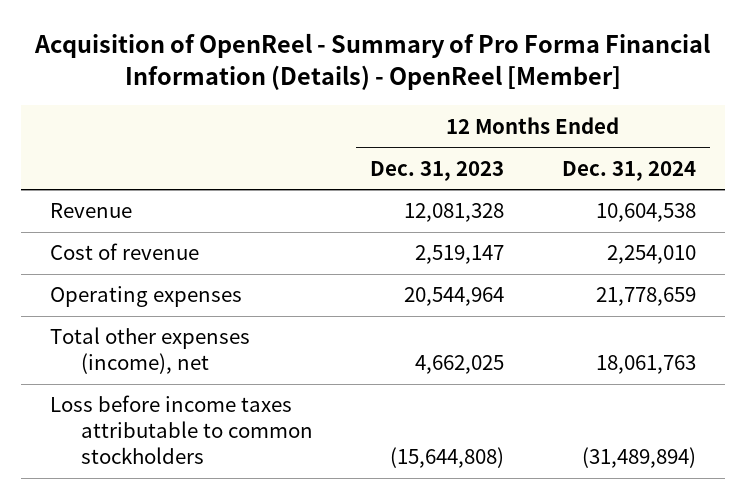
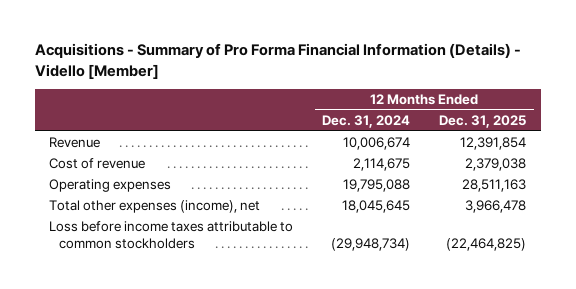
- Acquisition of OpenReel - Summary of Pro Forma Financial Information (Details) - OpenReel [Member]
+ Acquisitions - Summary of Pro Forma Financial Information (Details) - Vidello [Member]
- | 12 Months Ended Dec. 31, 2023 | 12 Months Ended Dec. 31, 2024
+ | 12 Months Ended Dec. 31, 2024 | 12 Months Ended Dec. 31, 2025
- Revenue | 12,081,328 | 10,604,538
- Cost of revenue | 2,519,147 | 2,254,010
- Operating expenses | 20,544,964 | 21,778,659
- Total other expenses (income), net | 4,662,025 | 18,061,763
- Loss before income taxes attributable to common stockholders | (15,644,808) | (31,489,894)
+ Revenue | 10,006,674 | 12,391,854
+ Cost of revenue | 2,114,675 | 2,379,038
+ Operating expenses | 19,795,088 | 28,511,163
+ Total other expenses (income), net | 18,045,645 | 3,966,478
+ Loss before income taxes attributable to common stockholders | (29,948,734) | (22,464,825)

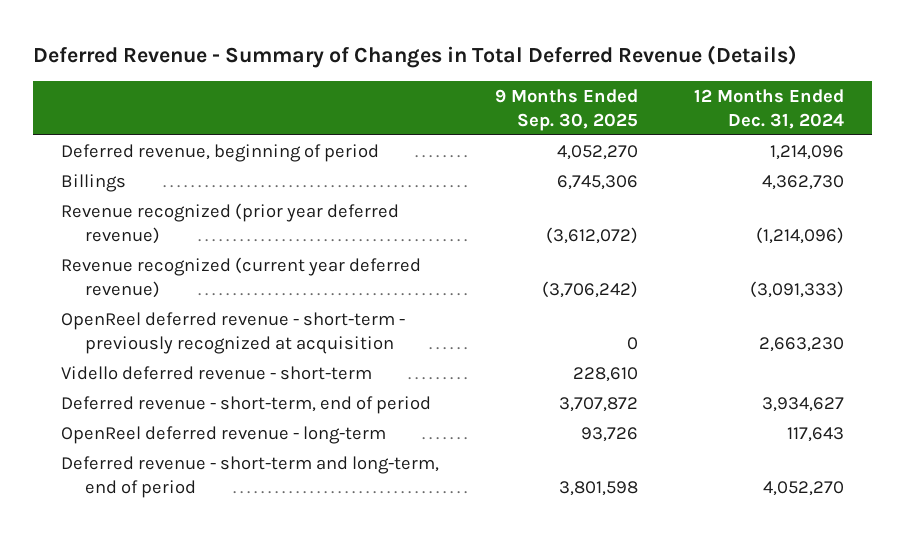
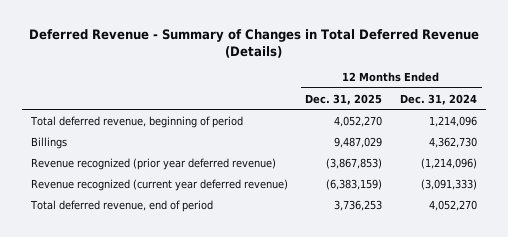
- | 9 Months Ended Sep. 30, 2025 | 12 Months Ended Dec. 31, 2024
+ | 12 Months Ended Dec. 31, 2025 | 12 Months Ended Dec. 31, 2024
- Deferred revenue, beginning of period | 4,052,270 | 1,214,096
+ Total deferred revenue, beginning of period | 4,052,270 | 1,214,096
- OpenReel deferred revenue - short-term - previously recognized at acquisition | 0 | 2,663,230
- Vidello deferred revenue - short-term | 228,610 |
- Deferred revenue - short-term, end of period | 3,707,872 | 3,934,627
- OpenReel deferred revenue - long-term | 93,726 | 117,643
- Deferred revenue - short-term and long-term, end of period | 3,801,598 | 4,052,270
+ Total deferred revenue, end of period | 3,736,253 | 4,052,270

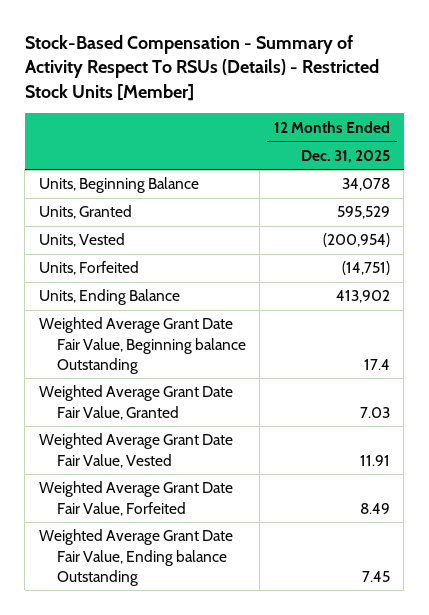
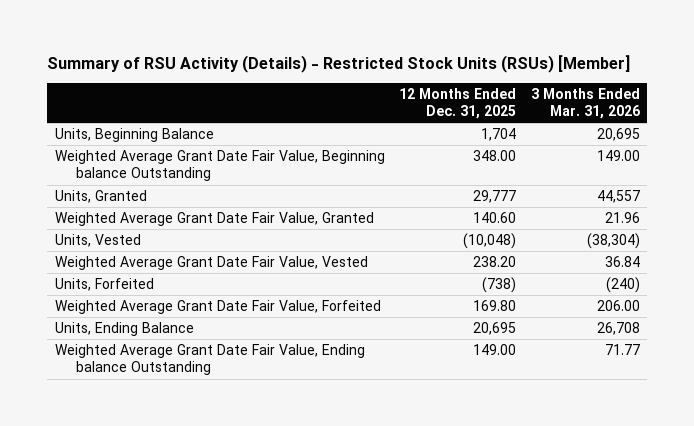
- Stock-Based Compensation - Summary of Activity Respect To RSUs (Details) - Restricted Stock Units [Member]
+ Summary of RSU Activity (Details) - Restricted Stock Units (RSUs) [Member]
- | 12 Months Ended Dec. 31, 2025
+ | 12 Months Ended Dec. 31, 2025 | 3 Months Ended Mar. 31, 2026
- Units, Beginning Balance | 34,078
- Units, Granted | 595,529
- Units, Vested | (200,954)
- Units, Forfeited | (14,751)
- Units, Ending Balance | 413,902
- Weighted Average Grant Date Fair Value, Beginning balance Outstanding | 17.4
- Weighted Average Grant Date Fair Value, Granted | 7.03
- Weighted Average Grant Date Fair Value, Vested | 11.91
- Weighted Average Grant Date Fair Value, Forfeited | 8.49
- Weighted Average Grant Date Fair Value, Ending balance Outstanding | 7.45
+ Units, Beginning Balance | 1,704 | 20,695
+ Weighted Average Grant Date Fair Value, Beginning balance Outstanding | 348.00 | 149.00
+ Units, Granted | 29,777 | 44,557
+ Weighted Average Grant Date Fair Value, Granted | 140.60 | 21.96
+ Units, Vested | (10,048) | (38,304)
+ Weighted Average Grant Date Fair Value, Vested | 238.20 | 36.84
+ Units, Forfeited | (738) | (240)
+ Weighted Average Grant Date Fair Value, Forfeited | 169.80 | 206.00
+ Units, Ending Balance | 20,695 | 26,708
+ Weighted Average Grant Date Fair Value, Ending balance Outstanding | 149.00 | 71.77

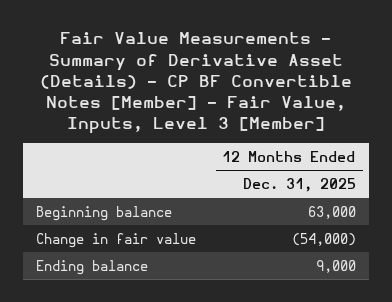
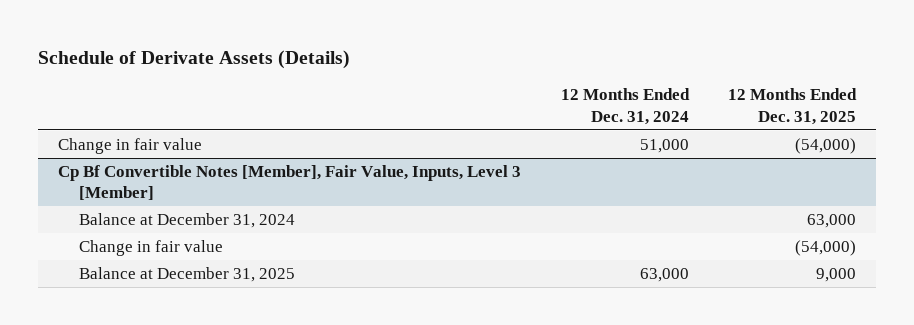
- Fair Value Measurements - Summary of Derivative Asset (Details) - CP BF Convertible Notes [Member] - Fair Value, Inputs, Level 3 [Member]
+ Schedule of Derivate Assets (Details)
- | 12 Months Ended Dec. 31, 2025
+ | 12 Months Ended Dec. 31, 2024 | 12 Months Ended Dec. 31, 2025
- Beginning balance | 63,000
- Ending balance | 9,000
+ Cp Bf Convertible Notes [Member], Fair Value, Inputs, Level 3 [Member]
+ Balance at December 31, 2024 | | 63,000
+ Change in fair value | | (54,000)
+ Balance at December 31, 2025 | 63,000 | 9,000

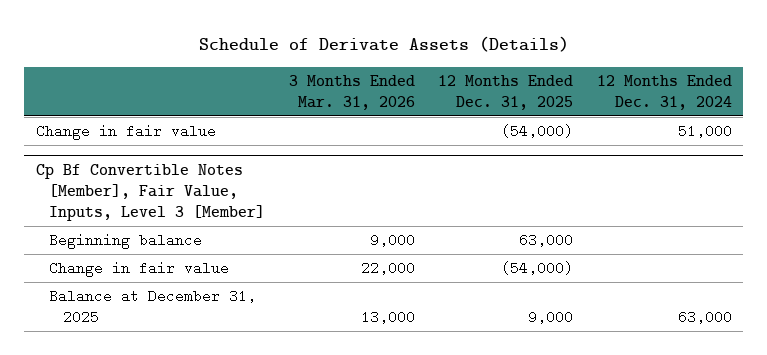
- | 12 Months Ended Dec. 31, 2024 | 12 Months Ended Dec. 31, 2025
+ | 3 Months Ended Mar. 31, 2026 | 12 Months Ended Dec. 31, 2025 | 12 Months Ended Dec. 31, 2024
@ Cp Bf Convertible Notes [Member], Fair Value, Inputs, Level 3 [Member]
- Balance at December 31, 2024 | | 63,000
+ Beginning balance | 9,000 | 63,000 |

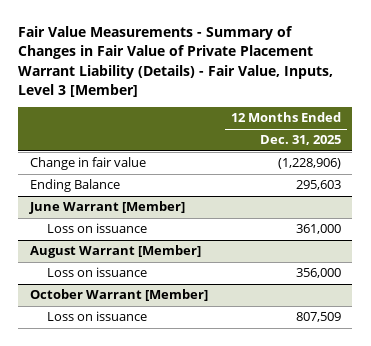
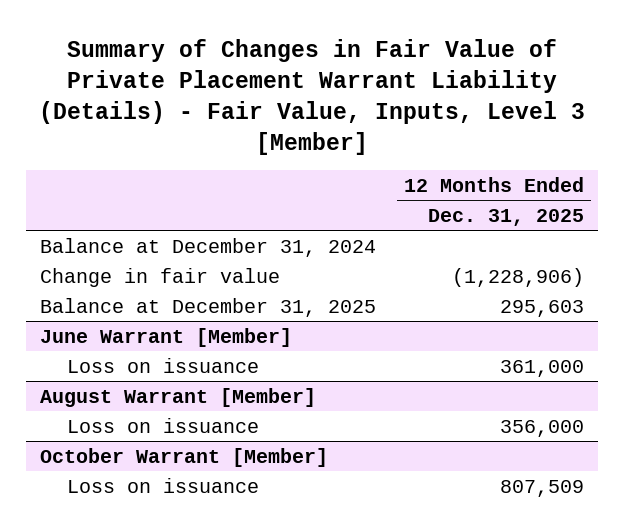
- Fair Value Measurements - Summary of Changes in Fair Value of Private Placement Warrant Liability (Details) - Fair Value, Inputs, Level 3 [Member]
+ Summary of Changes in Fair Value of Private Placement Warrant Liability (Details) - Fair Value, Inputs, Level 3 [Member]
+ Balance at December 31, 2024
- Ending Balance | 295,603
+ Balance at December 31, 2025 | 295,603

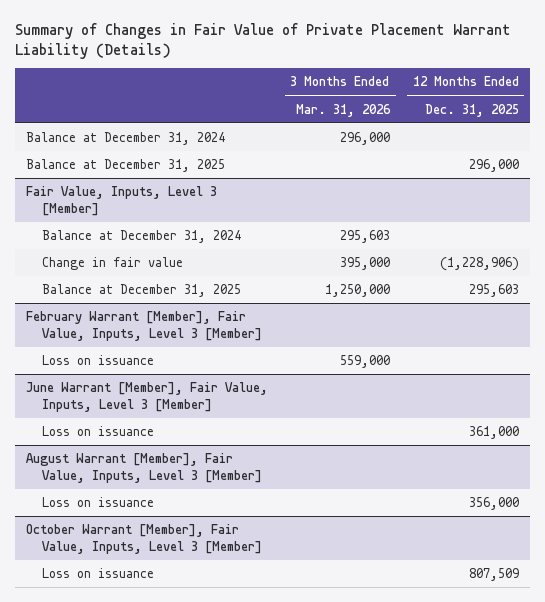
- Summary of Changes in Fair Value of Private Placement Warrant Liability (Details) - Fair Value, Inputs, Level 3 [Member]
+ Summary of Changes in Fair Value of Private Placement Warrant Liability (Details)
- | 12 Months Ended Dec. 31, 2025
+ | 3 Months Ended Mar. 31, 2026 | 12 Months Ended Dec. 31, 2025
+ Balance at December 31, 2025 | | 296,000
+ Fair Value, Inputs, Level 3 [Member]
+ Balance at December 31, 2024 | 295,603 |
- June Warrant [Member]
+ February Warrant [Member], Fair Value, Inputs, Level 3 [Member]
+ Loss on issuance | 559,000 |
+ June Warrant [Member], Fair Value, Inputs, Level 3 [Member]
- August Warrant [Member]
+ August Warrant [Member], Fair Value, Inputs, Level 3 [Member]
- October Warrant [Member]
+ October Warrant [Member], Fair Value, Inputs, Level 3 [Member]

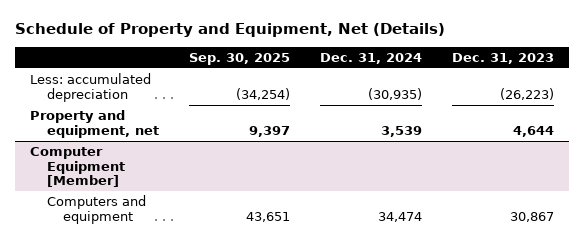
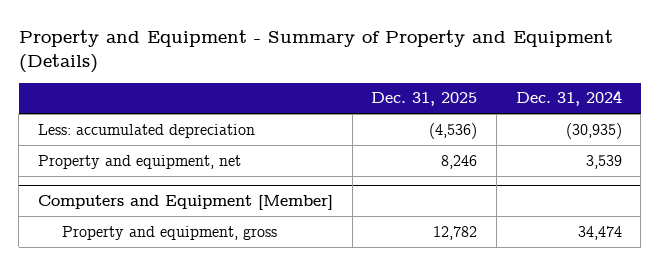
- Schedule of Property and Equipment, Net (Details)
+ Property and Equipment - Summary of Property and Equipment (Details)
- | Sep. 30, 2025 | Dec. 31, 2024 | Dec. 31, 2023
+ | Dec. 31, 2025 | Dec. 31, 2024
- Computer Equipment [Member]
- Computers and equipment | 43,651 | 34,474 | 30,867
+ Computers and Equipment [Member]
+ Property and equipment, gross | 12,782 | 34,474

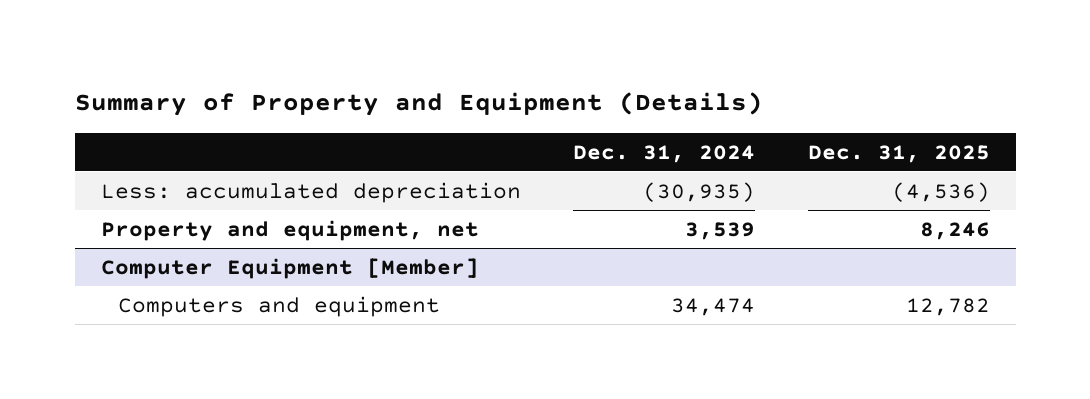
- Property and Equipment - Summary of Property and Equipment (Details)
+ Summary of Property and Equipment (Details)
- | Dec. 31, 2025 | Dec. 31, 2024
+ | Dec. 31, 2024 | Dec. 31, 2025
- Computers and Equipment [Member]
- Property and equipment, gross | 12,782 | 34,474
+ Computer Equipment [Member]
+ Computers and equipment | 34,474 | 12,782

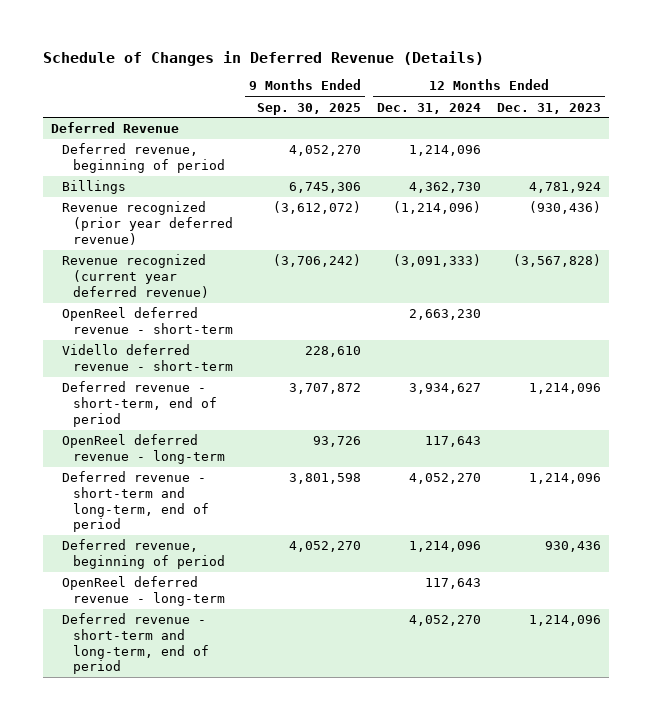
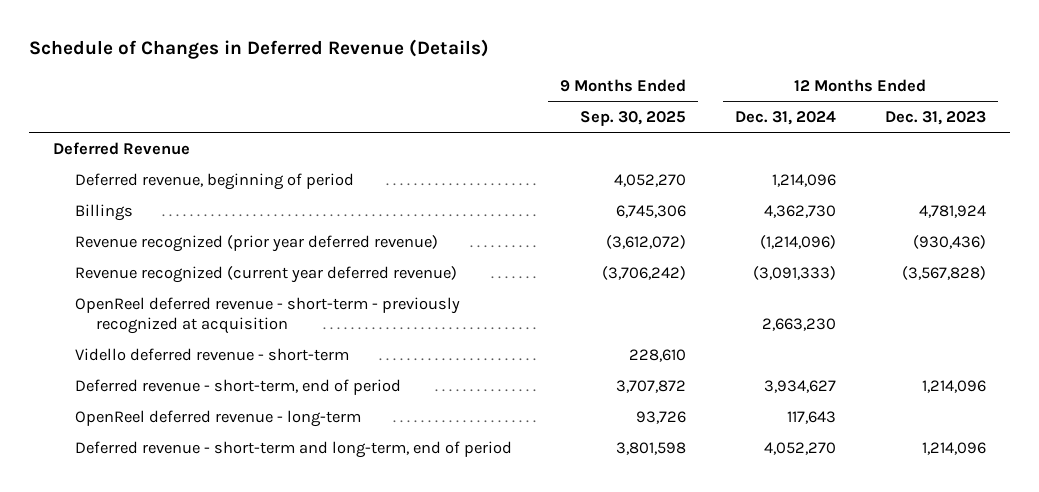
- OpenReel deferred revenue - short-term | | 2,663,230 |
+ OpenReel deferred revenue - short-term - previously recognized at acquisition | | 2,663,230 |
- Deferred revenue, beginning of period | 4,052,270 | 1,214,096 | 930,436
- OpenReel deferred revenue - long-term | | 117,643 |
- Deferred revenue - short-term and long-term, end of period | | 4,052,270 | 1,214,096

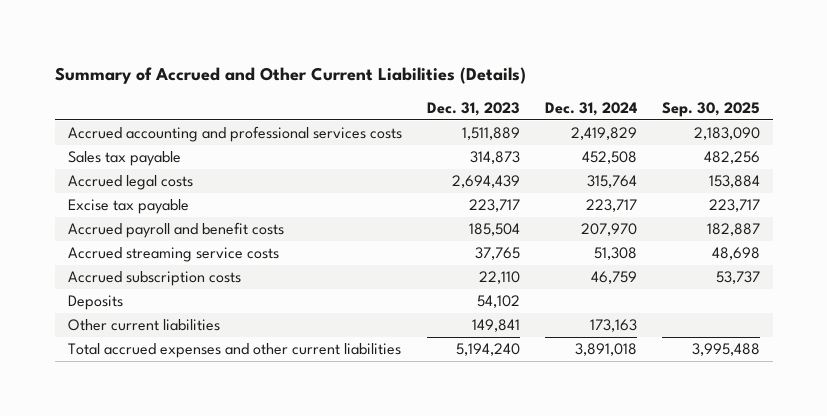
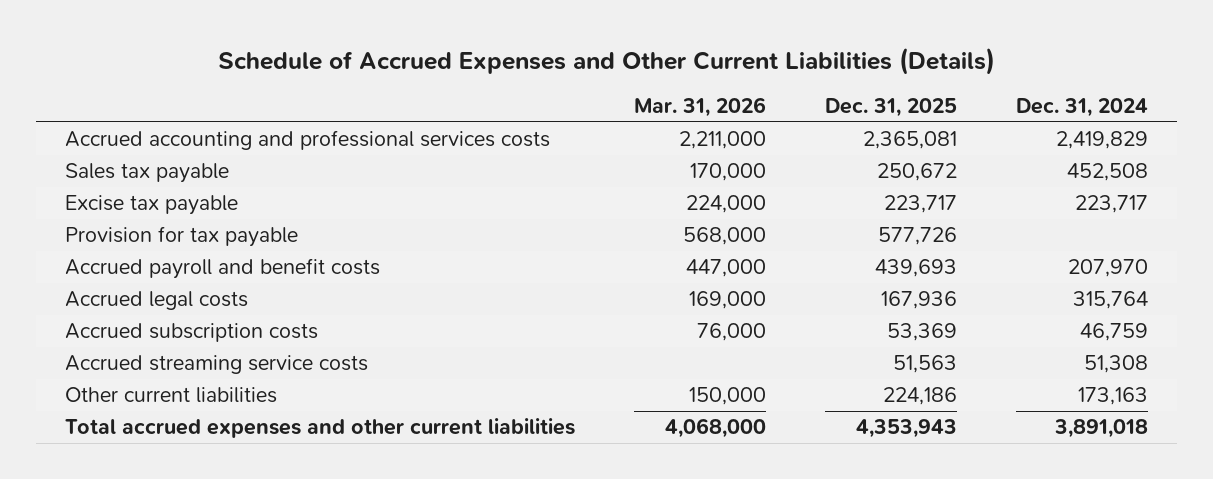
- Summary of Accrued and Other Current Liabilities (Details)
+ Schedule of Accrued Expenses and Other Current Liabilities (Details)
- | Dec. 31, 2023 | Dec. 31, 2024 | Sep. 30, 2025
+ | Mar. 31, 2026 | Dec. 31, 2025 | Dec. 31, 2024
+ Provision for tax payable | 568,000 | 577,726 |
moved down: Accrued legal costs | 169,000 | 167,936 | 315,764
- Deposits | 54,102 | |
moved down: Accrued streaming service costs | | 51,563 | 51,308

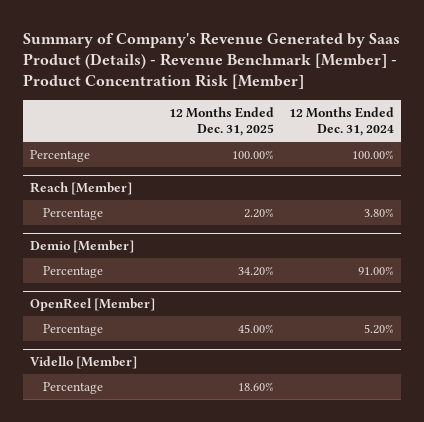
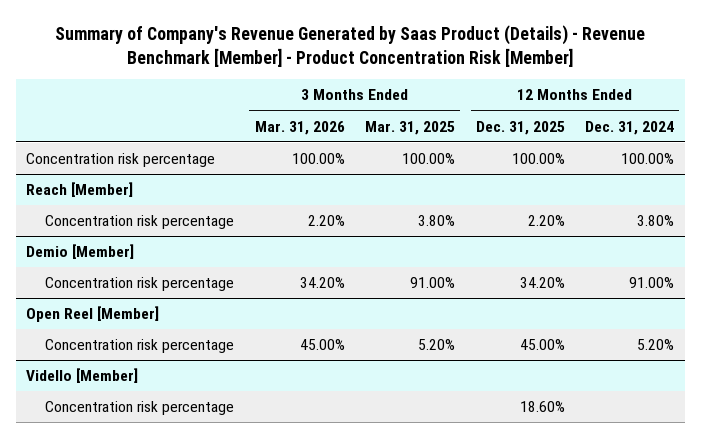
- | 12 Months Ended Dec. 31, 2025 | 12 Months Ended Dec. 31, 2024
+ | 3 Months Ended Mar. 31, 2026 | 3 Months Ended Mar. 31, 2025 | 12 Months Ended Dec. 31, 2025 | 12 Months Ended Dec. 31, 2024
- Percentage | 100.00% | 100.00%
+ Concentration risk percentage | 100.00% | 100.00% | 100.00% | 100.00%
@ Reach [Member]
- Percentage | 2.20% | 3.80%
+ Concentration risk percentage | 2.20% | 3.80% | 2.20% | 3.80%
@ Demio [Member]
- Percentage | 34.20% | 91.00%
- OpenReel [Member]
- Percentage | 45.00% | 5.20%
@ Demio [Member]
+ Concentration risk percentage | 34.20% | 91.00% | 34.20% | 91.00%
+ Open Reel [Member]
+ Concentration risk percentage | 45.00% | 5.20% | 45.00% | 5.20%
@ Vidello [Member]
- Percentage | 18.60% |
+ Concentration risk percentage | | | 18.60% |

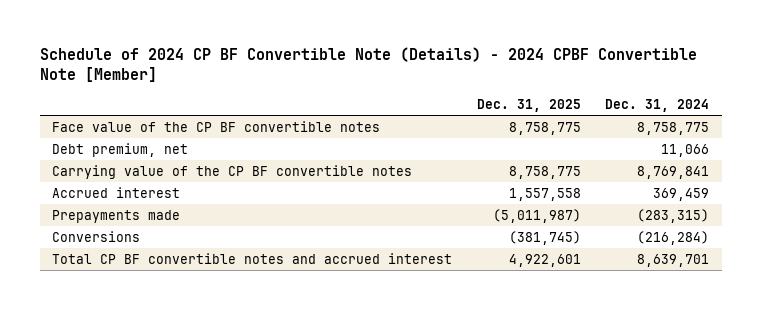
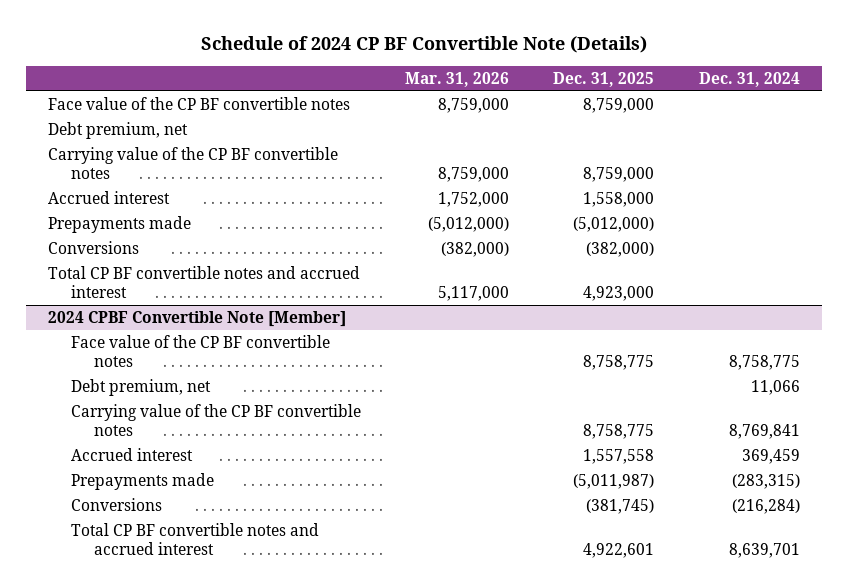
- Schedule of 2024 CP BF Convertible Note (Details) - 2024 CPBF Convertible Note [Member]
+ Schedule of 2024 CP BF Convertible Note (Details)
- | Dec. 31, 2025 | Dec. 31, 2024
+ | Mar. 31, 2026 | Dec. 31, 2025 | Dec. 31, 2024
+ Face value of the CP BF convertible notes | 8,759,000 | 8,759,000 |
+ Debt premium, net
+ Carrying value of the CP BF convertible notes | 8,759,000 | 8,759,000 |
+ Accrued interest | 1,752,000 | 1,558,000 |
+ Prepayments made | (5,012,000) | (5,012,000) |
+ Conversions | (382,000) | (382,000) |
+ Total CP BF convertible notes and accrued interest | 5,117,000 | 4,923,000 |
+ 2024 CPBF Convertible Note [Member]

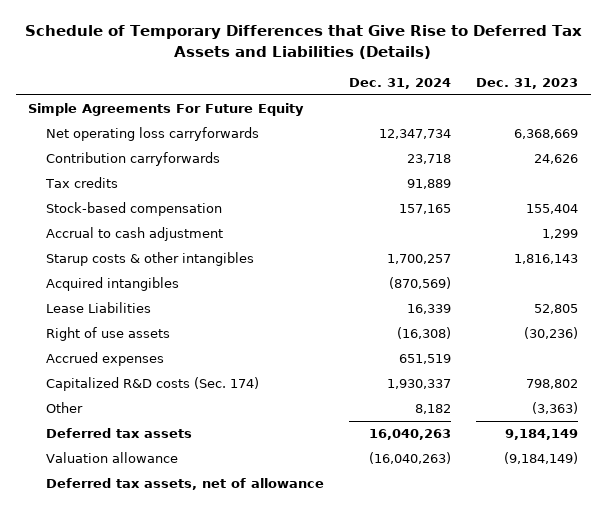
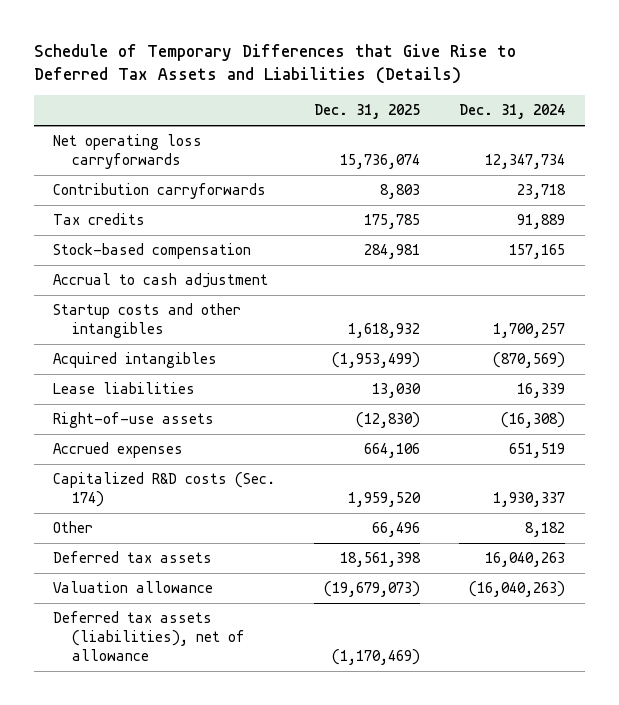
- | Dec. 31, 2024 | Dec. 31, 2023
+ | Dec. 31, 2025 | Dec. 31, 2024
- Simple Agreements For Future Equity
- Starup costs & other intangibles | 1,700,257 | 1,816,143
+ Startup costs and other intangibles | 1,618,932 | 1,700,257
- Lease Liabilities | 16,339 | 52,805
- Right of use assets | (16,308) | (30,236)
+ Lease liabilities | 13,030 | 16,339
+ Right-of-use assets | (12,830) | (16,308)
- Deferred tax assets, net of allowance
+ Deferred tax assets (liabilities), net of allowance | (1,170,469) |

